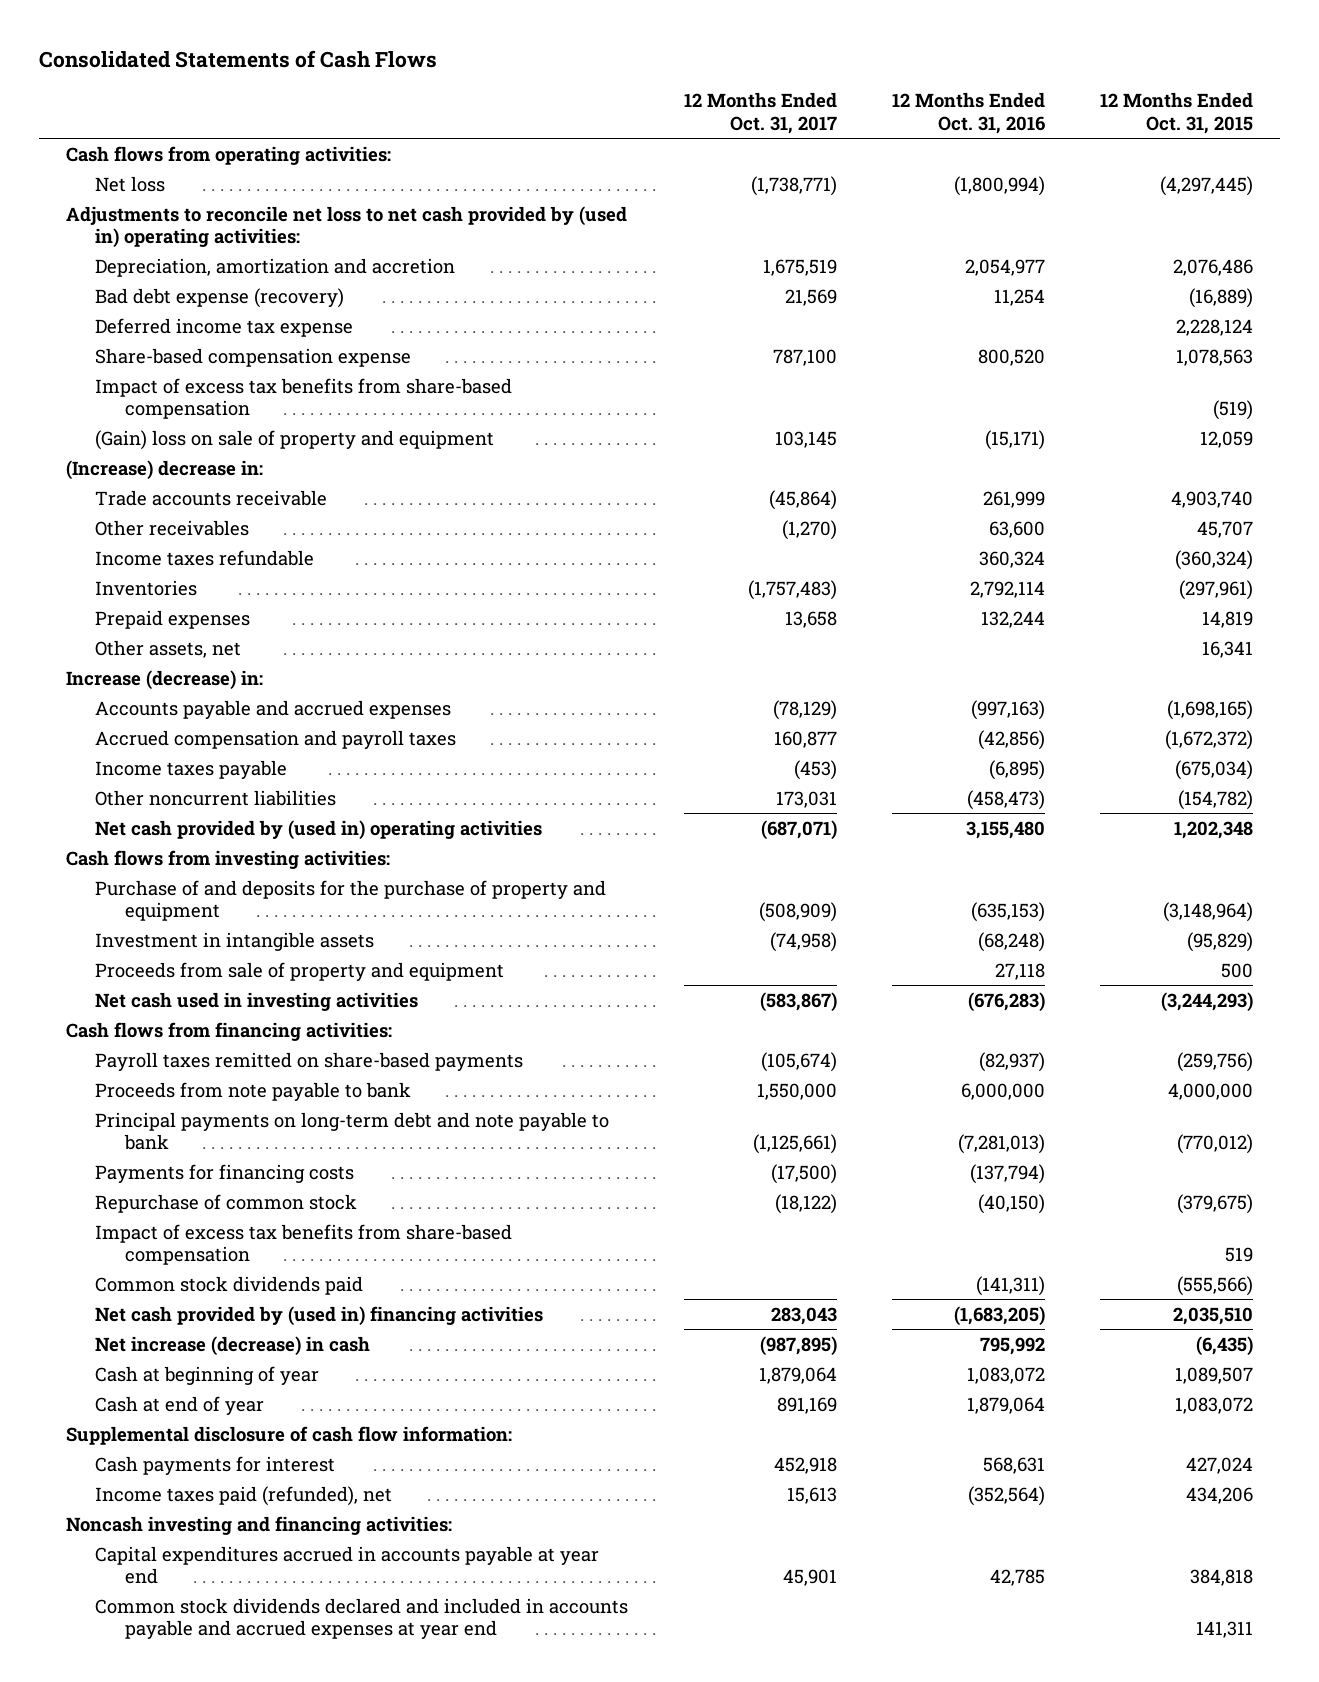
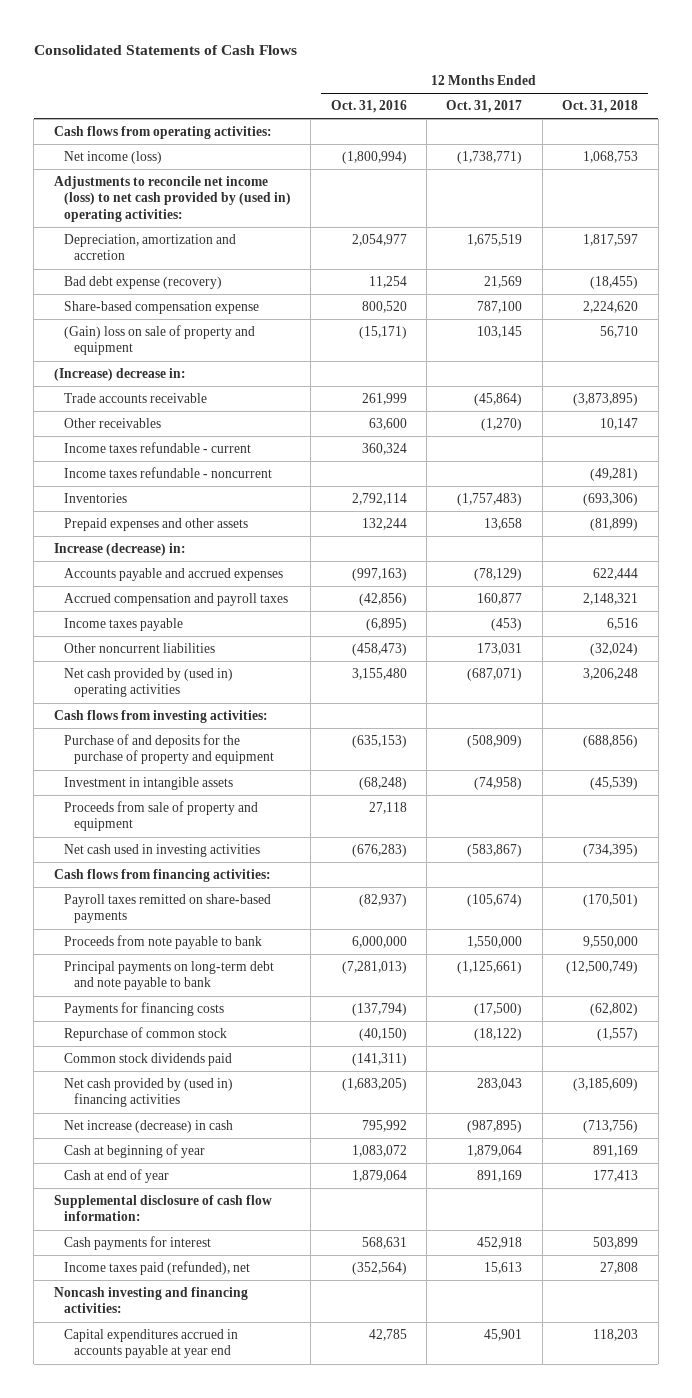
- | 12 Months Ended Oct. 31, 2017 | 12 Months Ended Oct. 31, 2016 | 12 Months Ended Oct. 31, 2015
+ | 12 Months Ended Oct. 31, 2016 | 12 Months Ended Oct. 31, 2017 | 12 Months Ended Oct. 31, 2018
- Net loss | (1,738,771) | (1,800,994) | (4,297,445)
- Adjustments to reconcile net loss to net cash provided by (used in) operating activities:
+ Net income (loss) | (1,800,994) | (1,738,771) | 1,068,753
+ Adjustments to reconcile net income (loss) to net cash provided by (used in) operating activities:
- Deferred income tax expense | | | 2,228,124
- Impact of excess tax benefits from share-based compensation | | | (519)
- Income taxes refundable | | 360,324 | (360,324)
+ Income taxes refundable - current | 360,324 | |
+ Income taxes refundable - noncurrent | | | (49,281)
- Prepaid expenses | 13,658 | 132,244 | 14,819
- Other assets, net | | | 16,341
+ Prepaid expenses and other assets | 132,244 | 13,658 | (81,899)
- Impact of excess tax benefits from share-based compensation | | | 519
- Common stock dividends declared and included in accounts payable and accrued expenses at year end | | | 141,311

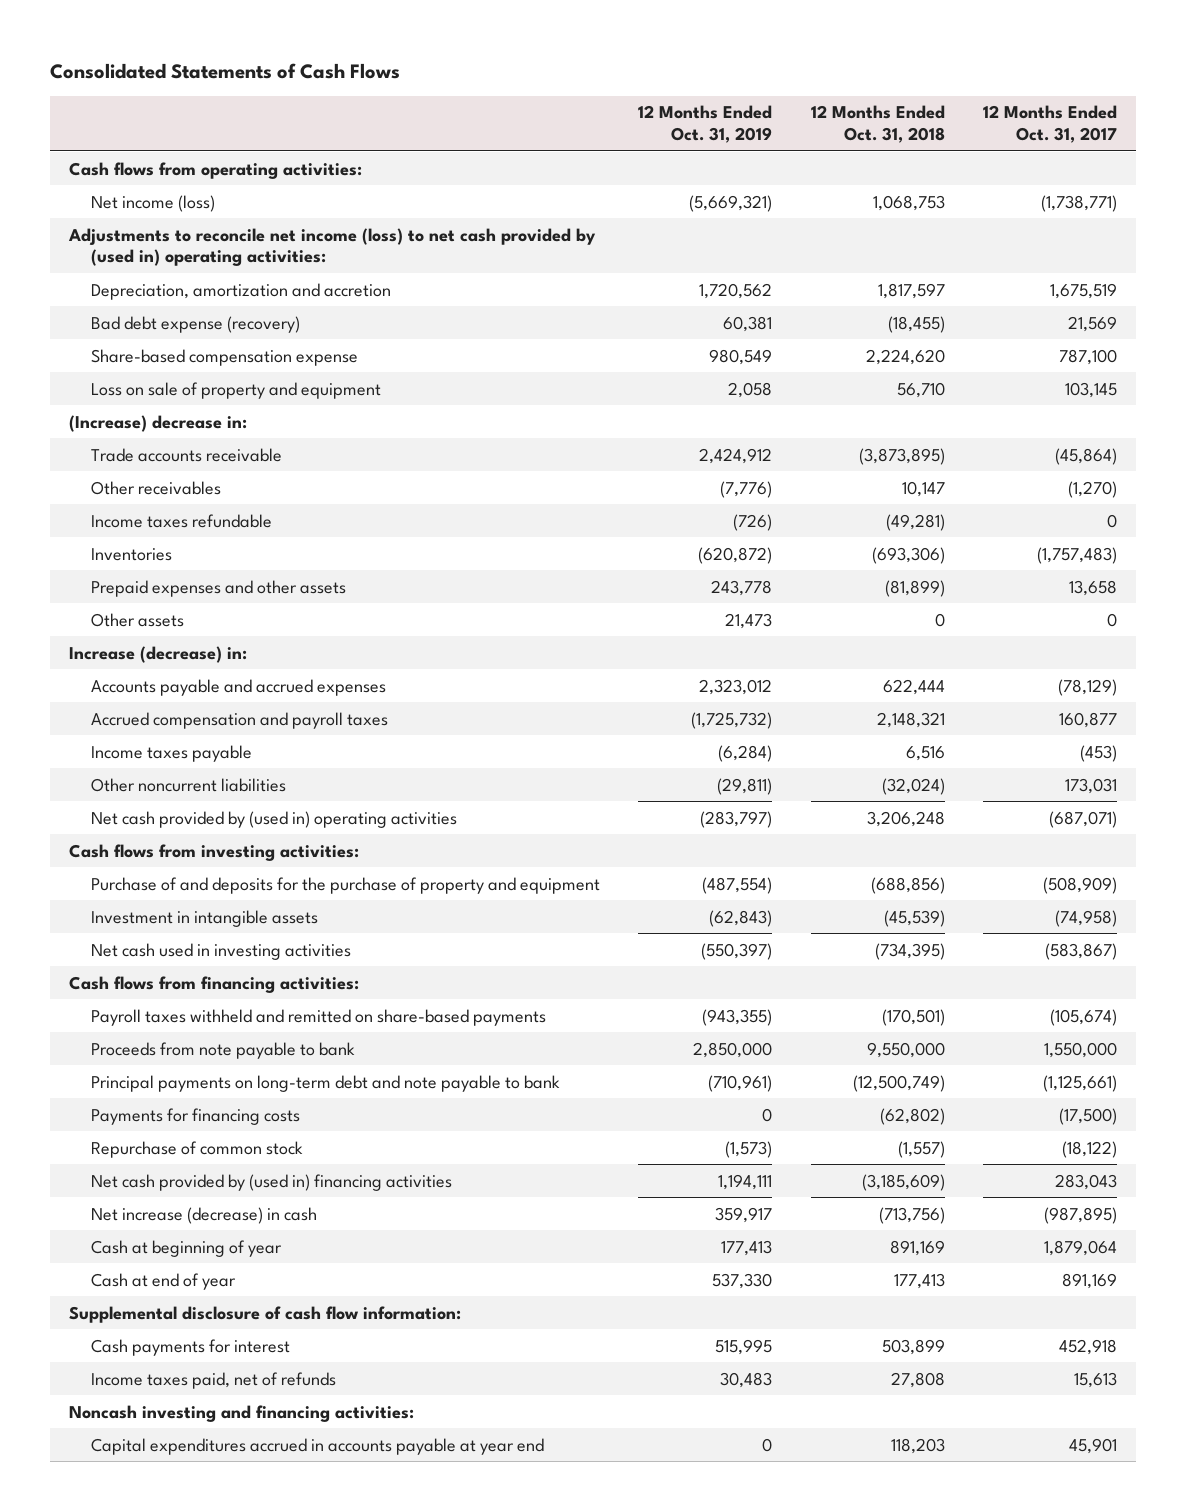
- | 12 Months Ended Oct. 31, 2016 | 12 Months Ended Oct. 31, 2017 | 12 Months Ended Oct. 31, 2018
+ | 12 Months Ended Oct. 31, 2019 | 12 Months Ended Oct. 31, 2018 | 12 Months Ended Oct. 31, 2017
- (Gain) loss on sale of property and equipment | (15,171) | 103,145 | 56,710
+ Loss on sale of property and equipment | 2,058 | 56,710 | 103,145
- Income taxes refundable - current | 360,324 | |
- Income taxes refundable - noncurrent | | | (49,281)
+ Income taxes refundable | (726) | (49,281) | 0
+ Other assets | 21,473 | 0 | 0
- Proceeds from sale of property and equipment | 27,118 | |
- Payroll taxes remitted on share-based payments | (82,937) | (105,674) | (170,501)
+ Payroll taxes withheld and remitted on share-based payments | (943,355) | (170,501) | (105,674)
- Common stock dividends paid | (141,311) | |
- Income taxes paid (refunded), net | (352,564) | 15,613 | 27,808
+ Income taxes paid, net of refunds | 30,483 | 27,808 | 15,613

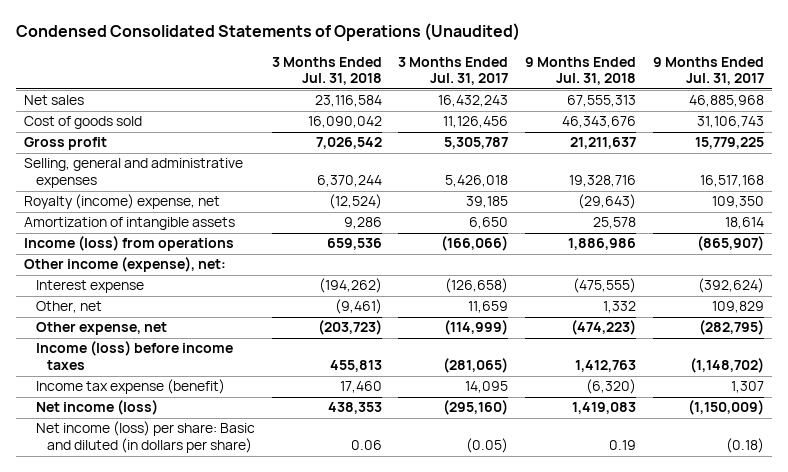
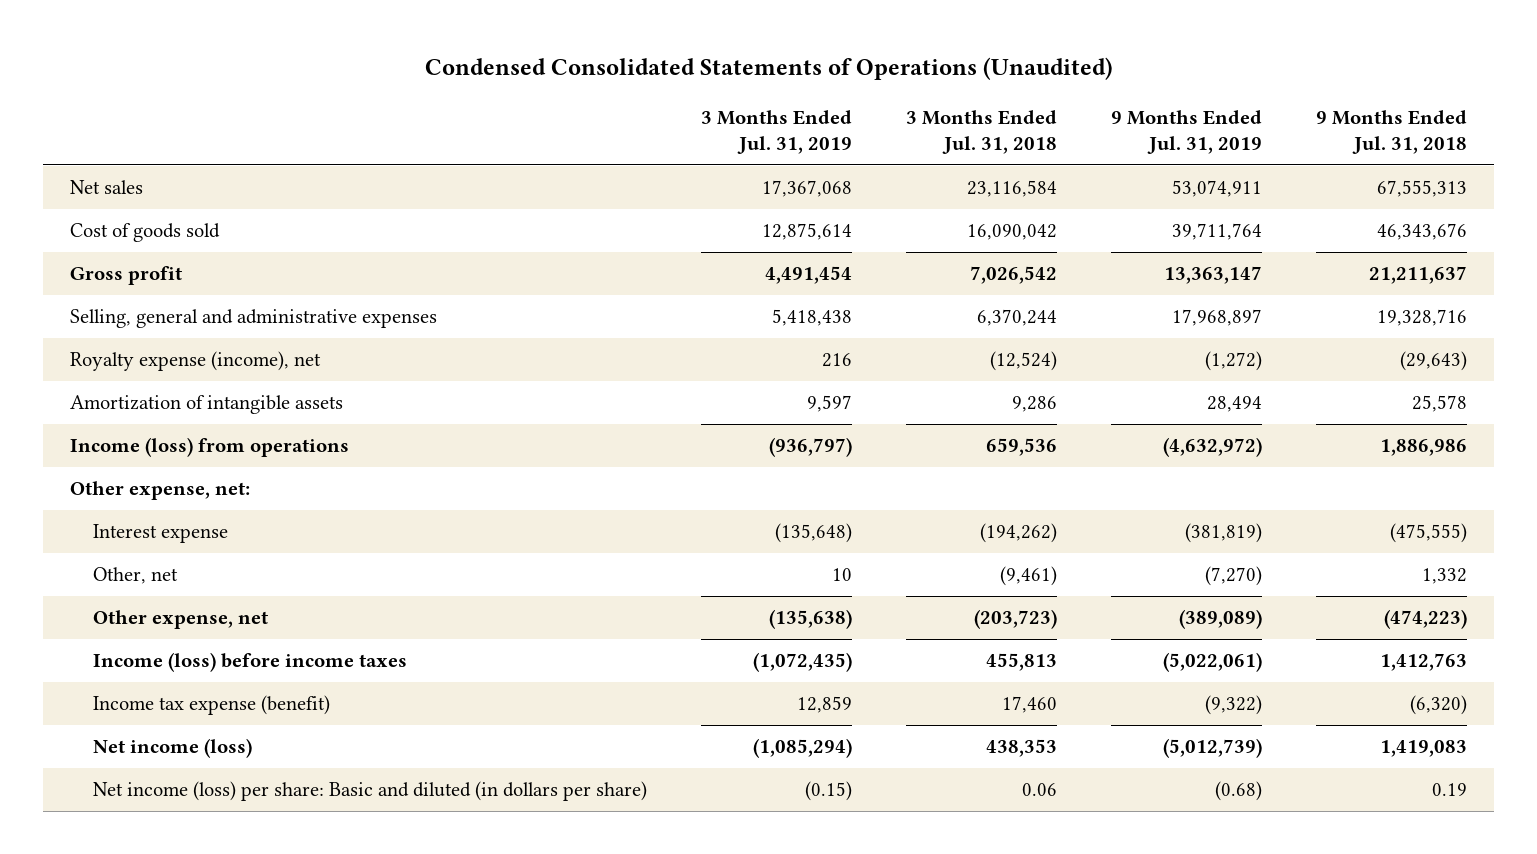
- | 3 Months Ended Jul. 31, 2018 | 3 Months Ended Jul. 31, 2017 | 9 Months Ended Jul. 31, 2018 | 9 Months Ended Jul. 31, 2017
+ | 3 Months Ended Jul. 31, 2019 | 3 Months Ended Jul. 31, 2018 | 9 Months Ended Jul. 31, 2019 | 9 Months Ended Jul. 31, 2018
- Royalty (income) expense, net | (12,524) | 39,185 | (29,643) | 109,350
+ Royalty expense (income), net | 216 | (12,524) | (1,272) | (29,643)
- Other income (expense), net:
+ Other expense, net:

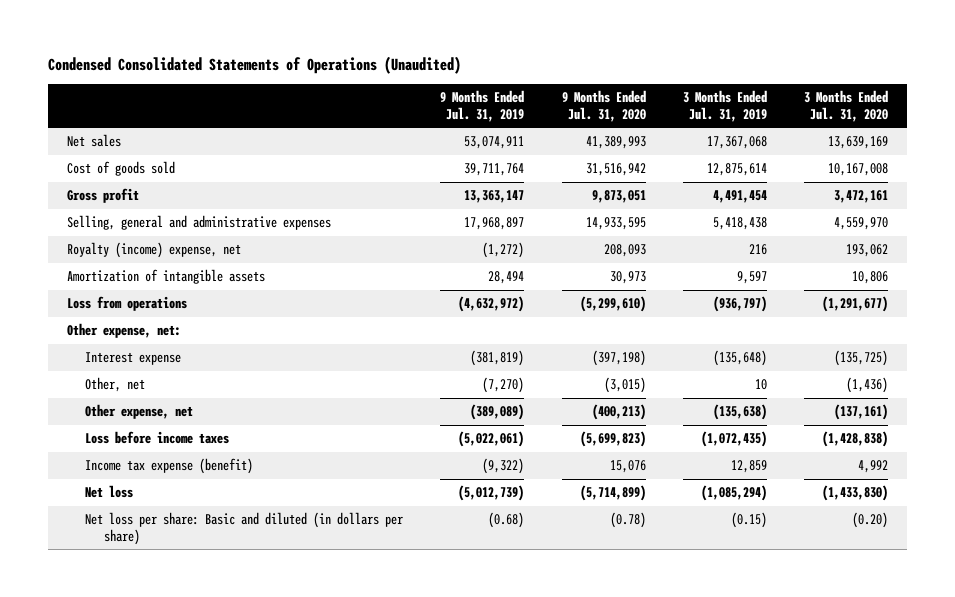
- | 3 Months Ended Jul. 31, 2019 | 3 Months Ended Jul. 31, 2018 | 9 Months Ended Jul. 31, 2019 | 9 Months Ended Jul. 31, 2018
+ | 9 Months Ended Jul. 31, 2019 | 9 Months Ended Jul. 31, 2020 | 3 Months Ended Jul. 31, 2019 | 3 Months Ended Jul. 31, 2020
- Royalty expense (income), net | 216 | (12,524) | (1,272) | (29,643)
+ Royalty (income) expense, net | (1,272) | 208,093 | 216 | 193,062
- Income (loss) from operations | (936,797) | 659,536 | (4,632,972) | 1,886,986
+ Loss from operations | (4,632,972) | (5,299,610) | (936,797) | (1,291,677)
- Income (loss) before income taxes | (1,072,435) | 455,813 | (5,022,061) | 1,412,763
+ Loss before income taxes | (5,022,061) | (5,699,823) | (1,072,435) | (1,428,838)
- Net income (loss) | (1,085,294) | 438,353 | (5,012,739) | 1,419,083
- Net income (loss) per share: Basic and diluted (in dollars per share) | (0.15) | 0.06 | (0.68) | 0.19
+ Net loss | (5,012,739) | (5,714,899) | (1,085,294) | (1,433,830)
+ Net loss per share: Basic and diluted (in dollars per share) | (0.68) | (0.78) | (0.15) | (0.20)

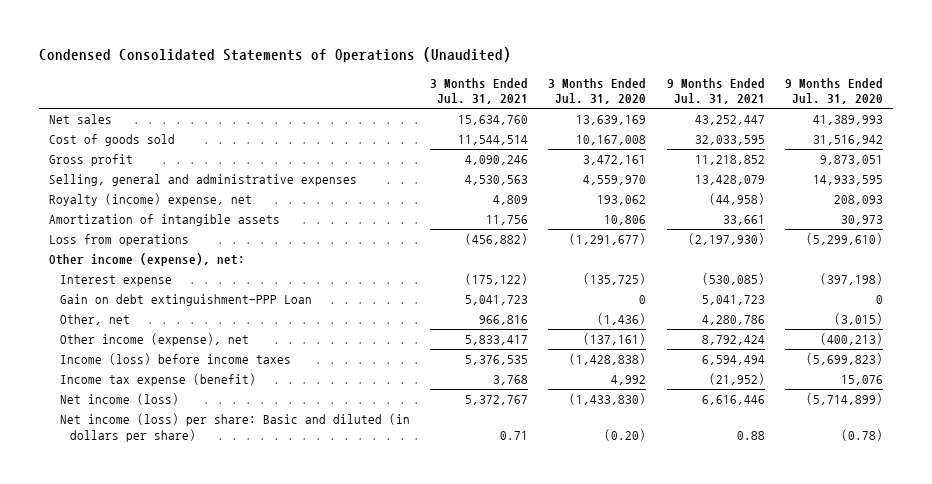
- | 9 Months Ended Jul. 31, 2019 | 9 Months Ended Jul. 31, 2020 | 3 Months Ended Jul. 31, 2019 | 3 Months Ended Jul. 31, 2020
+ | 3 Months Ended Jul. 31, 2021 | 3 Months Ended Jul. 31, 2020 | 9 Months Ended Jul. 31, 2021 | 9 Months Ended Jul. 31, 2020
- Other expense, net:
+ Other income (expense), net:
+ Gain on debt extinguishment-PPP Loan | 5,041,723 | 0 | 5,041,723 | 0
- Other expense, net | (389,089) | (400,213) | (135,638) | (137,161)
- Loss before income taxes | (5,022,061) | (5,699,823) | (1,072,435) | (1,428,838)
+ Other income (expense), net | 5,833,417 | (137,161) | 8,792,424 | (400,213)
+ Income (loss) before income taxes | 5,376,535 | (1,428,838) | 6,594,494 | (5,699,823)
- Net loss | (5,012,739) | (5,714,899) | (1,085,294) | (1,433,830)
- Net loss per share: Basic and diluted (in dollars per share) | (0.68) | (0.78) | (0.15) | (0.20)
+ Net income (loss) | 5,372,767 | (1,433,830) | 6,616,446 | (5,714,899)
+ Net income (loss) per share: Basic and diluted (in dollars per share) | 0.71 | (0.20) | 0.88 | (0.78)

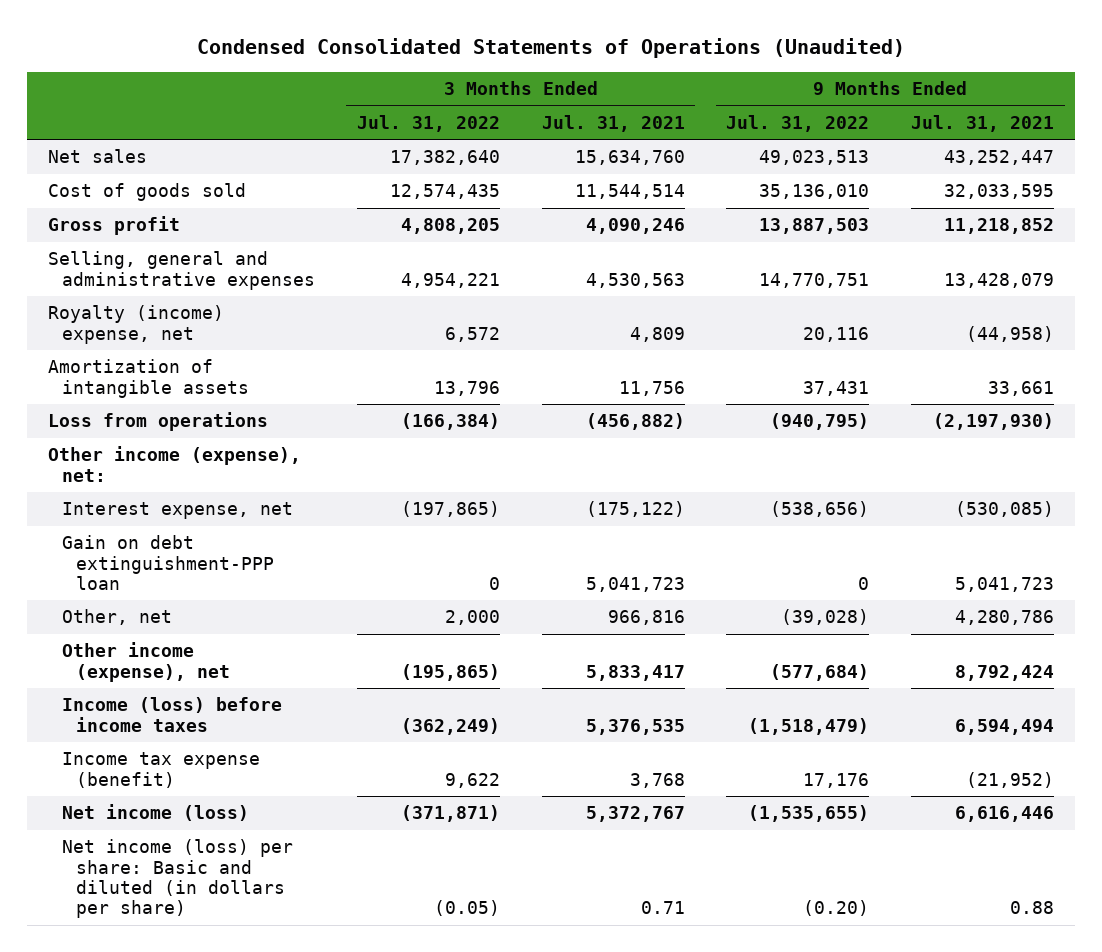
- | 3 Months Ended Jul. 31, 2021 | 3 Months Ended Jul. 31, 2020 | 9 Months Ended Jul. 31, 2021 | 9 Months Ended Jul. 31, 2020
+ | 3 Months Ended Jul. 31, 2022 | 3 Months Ended Jul. 31, 2021 | 9 Months Ended Jul. 31, 2022 | 9 Months Ended Jul. 31, 2021
- Interest expense | (175,122) | (135,725) | (530,085) | (397,198)
- Gain on debt extinguishment-PPP Loan | 5,041,723 | 0 | 5,041,723 | 0
+ Interest expense, net | (197,865) | (175,122) | (538,656) | (530,085)
+ Gain on debt extinguishment-PPP loan | 0 | 5,041,723 | 0 | 5,041,723

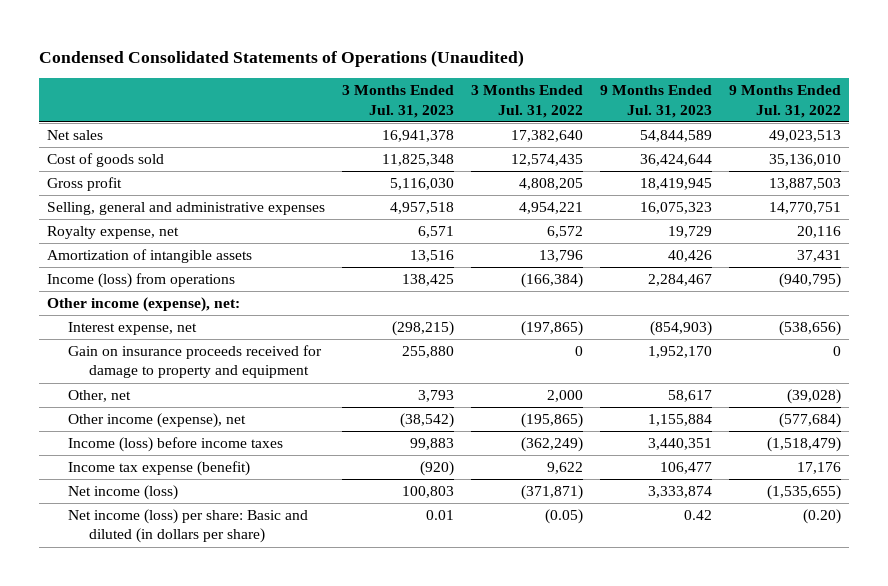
- | 3 Months Ended Jul. 31, 2022 | 3 Months Ended Jul. 31, 2021 | 9 Months Ended Jul. 31, 2022 | 9 Months Ended Jul. 31, 2021
+ | 3 Months Ended Jul. 31, 2023 | 3 Months Ended Jul. 31, 2022 | 9 Months Ended Jul. 31, 2023 | 9 Months Ended Jul. 31, 2022
- Royalty (income) expense, net | 6,572 | 4,809 | 20,116 | (44,958)
+ Royalty expense, net | 6,571 | 6,572 | 19,729 | 20,116
- Loss from operations | (166,384) | (456,882) | (940,795) | (2,197,930)
+ Income (loss) from operations | 138,425 | (166,384) | 2,284,467 | (940,795)
- Gain on debt extinguishment-PPP loan | 0 | 5,041,723 | 0 | 5,041,723
+ Gain on insurance proceeds received for damage to property and equipment | 255,880 | 0 | 1,952,170 | 0

